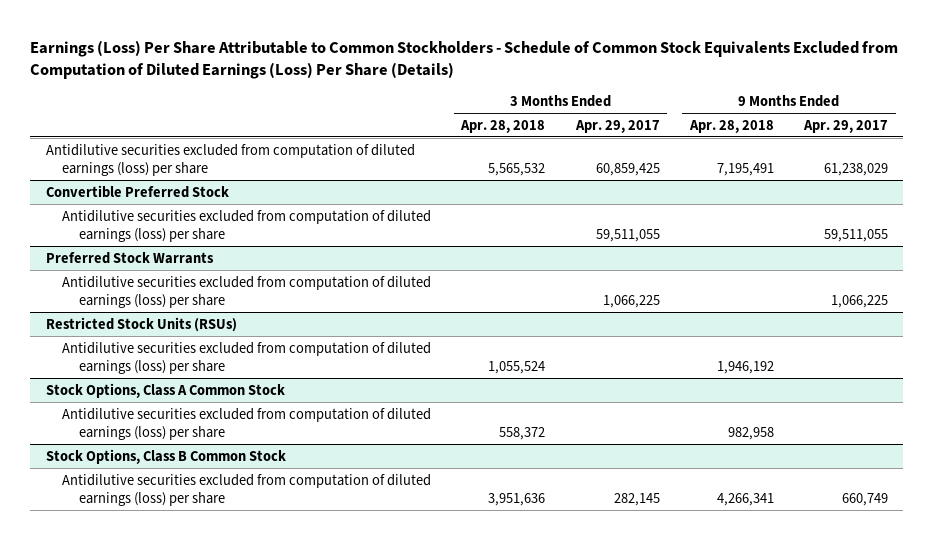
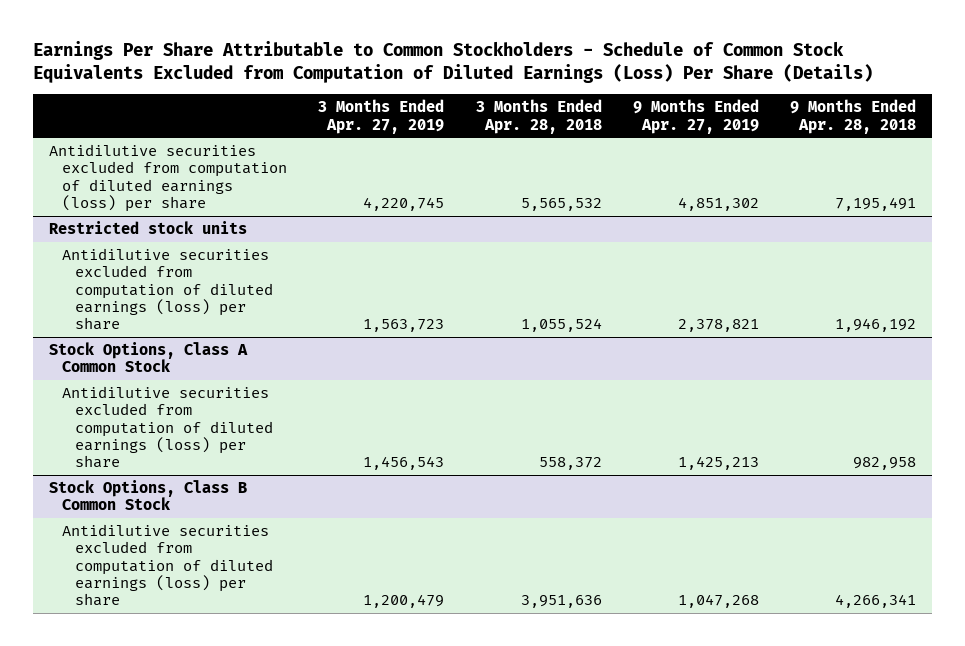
- Earnings (Loss) Per Share Attributable to Common Stockholders - Schedule of Common Stock Equivalents Excluded from Computation of Diluted Earnings (Loss) Per Share (Details)
+ Earnings Per Share Attributable to Common Stockholders - Schedule of Common Stock Equivalents Excluded from Computation of Diluted Earnings (Loss) Per Share (Details)
- | 3 Months Ended Apr. 28, 2018 | 3 Months Ended Apr. 29, 2017 | 9 Months Ended Apr. 28, 2018 | 9 Months Ended Apr. 29, 2017
+ | 3 Months Ended Apr. 27, 2019 | 3 Months Ended Apr. 28, 2018 | 9 Months Ended Apr. 27, 2019 | 9 Months Ended Apr. 28, 2018
- Convertible Preferred Stock
- Antidilutive securities excluded from computation of diluted earnings (loss) per share | | 59,511,055 | | 59,511,055
- Preferred Stock Warrants
- Antidilutive securities excluded from computation of diluted earnings (loss) per share | | 1,066,225 | | 1,066,225
- Restricted Stock Units (RSUs)
+ Restricted stock units

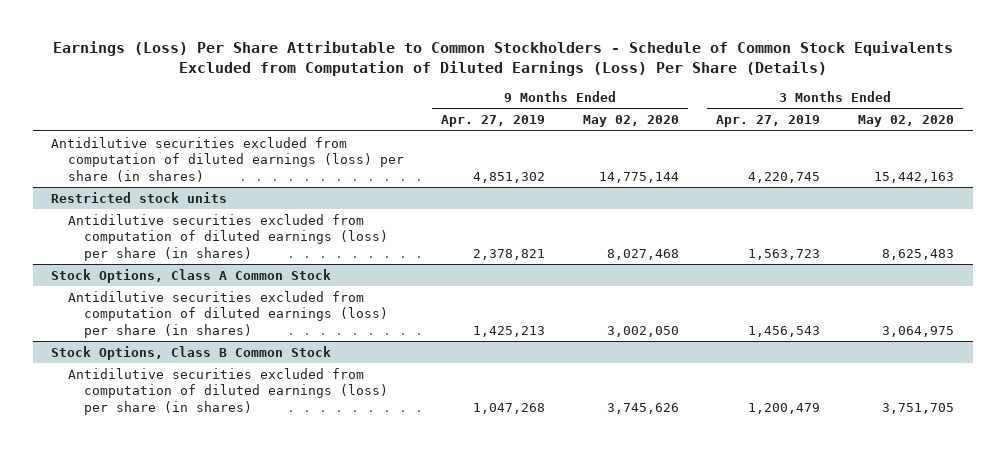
- Earnings Per Share Attributable to Common Stockholders - Schedule of Common Stock Equivalents Excluded from Computation of Diluted Earnings (Loss) Per Share (Details)
+ Earnings (Loss) Per Share Attributable to Common Stockholders - Schedule of Common Stock Equivalents Excluded from Computation of Diluted Earnings (Loss) Per Share (Details)
- | 3 Months Ended Apr. 27, 2019 | 3 Months Ended Apr. 28, 2018 | 9 Months Ended Apr. 27, 2019 | 9 Months Ended Apr. 28, 2018
+ | 9 Months Ended Apr. 27, 2019 | 9 Months Ended May 02, 2020 | 3 Months Ended Apr. 27, 2019 | 3 Months Ended May 02, 2020
- Antidilutive securities excluded from computation of diluted earnings (loss) per share | 4,220,745 | 5,565,532 | 4,851,302 | 7,195,491
+ Antidilutive securities excluded from computation of diluted earnings (loss) per share (in shares) | 4,851,302 | 14,775,144 | 4,220,745 | 15,442,163
@ Restricted stock units
- Antidilutive securities excluded from computation of diluted earnings (loss) per share | 1,563,723 | 1,055,524 | 2,378,821 | 1,946,192
+ Antidilutive securities excluded from computation of diluted earnings (loss) per share (in shares) | 2,378,821 | 8,027,468 | 1,563,723 | 8,625,483
@ Stock Options, Class A Common Stock
- Antidilutive securities excluded from computation of diluted earnings (loss) per share | 1,456,543 | 558,372 | 1,425,213 | 982,958
+ Antidilutive securities excluded from computation of diluted earnings (loss) per share (in shares) | 1,425,213 | 3,002,050 | 1,456,543 | 3,064,975
@ Stock Options, Class B Common Stock
- Antidilutive securities excluded from computation of diluted earnings (loss) per share | 1,200,479 | 3,951,636 | 1,047,268 | 4,266,341
+ Antidilutive securities excluded from computation of diluted earnings (loss) per share (in shares) | 1,047,268 | 3,745,626 | 1,200,479 | 3,751,705

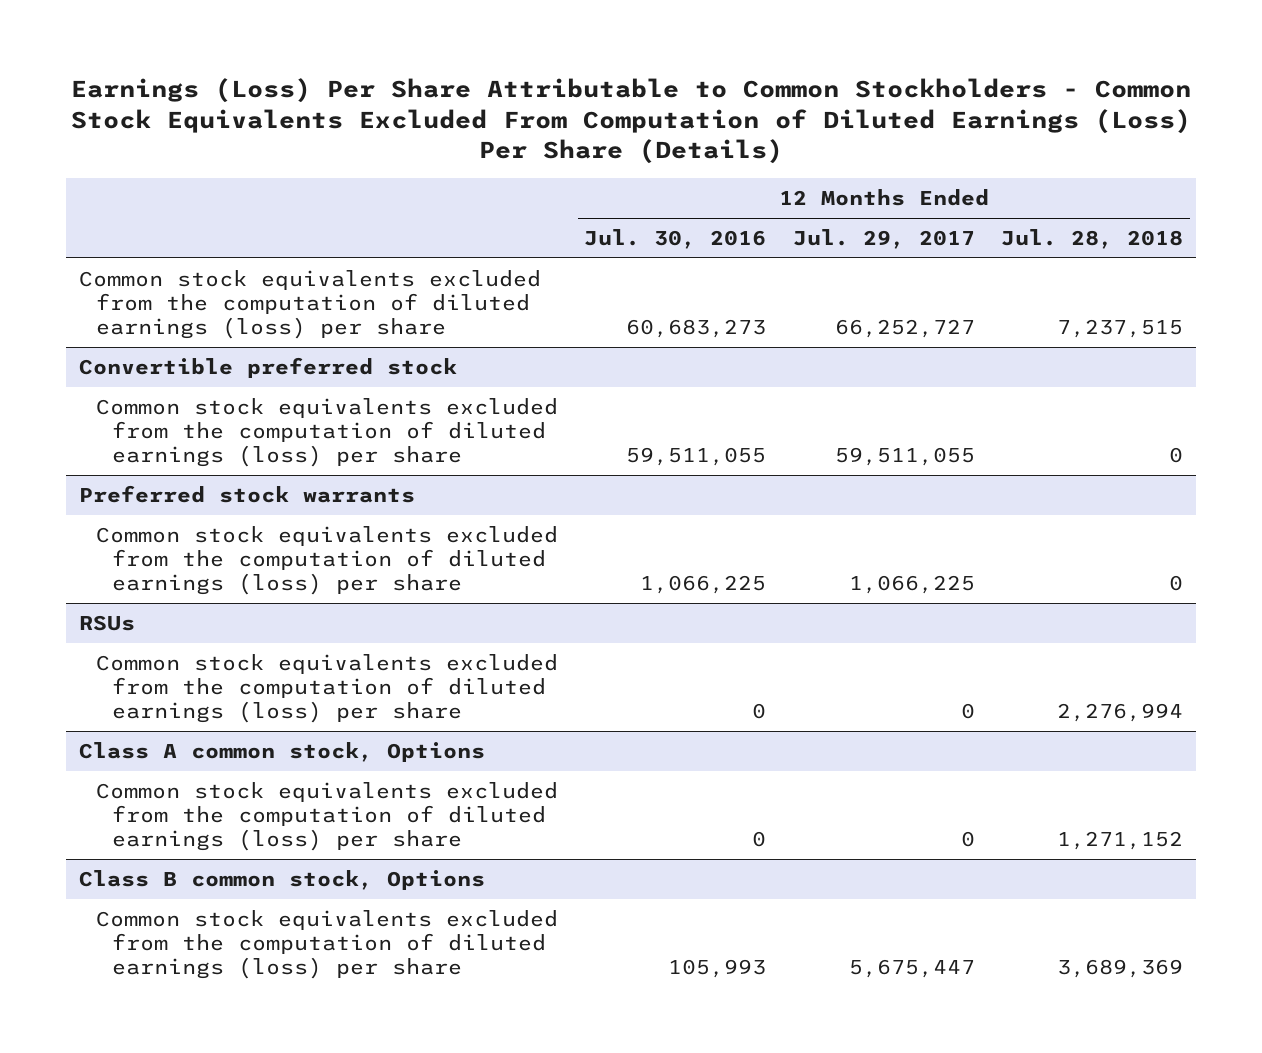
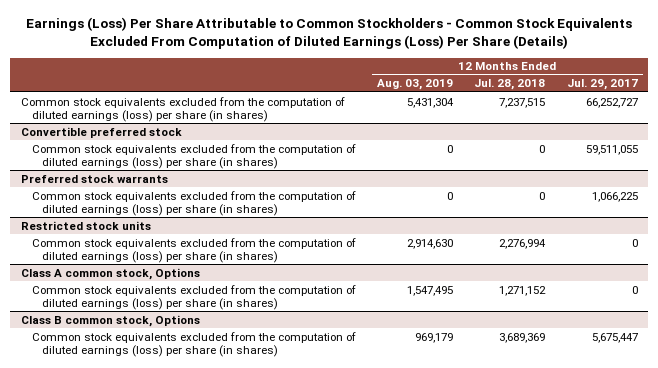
- | 12 Months Ended Jul. 30, 2016 | 12 Months Ended Jul. 29, 2017 | 12 Months Ended Jul. 28, 2018
+ | 12 Months Ended Aug. 03, 2019 | 12 Months Ended Jul. 28, 2018 | 12 Months Ended Jul. 29, 2017
- Common stock equivalents excluded from the computation of diluted earnings (loss) per share | 60,683,273 | 66,252,727 | 7,237,515
+ Common stock equivalents excluded from the computation of diluted earnings (loss) per share (in shares) | 5,431,304 | 7,237,515 | 66,252,727
@ Convertible preferred stock
- Common stock equivalents excluded from the computation of diluted earnings (loss) per share | 59,511,055 | 59,511,055 | 0
+ Common stock equivalents excluded from the computation of diluted earnings (loss) per share (in shares) | 0 | 0 | 59,511,055
@ Preferred stock warrants
- Common stock equivalents excluded from the computation of diluted earnings (loss) per share | 1,066,225 | 1,066,225 | 0
- RSUs
- Common stock equivalents excluded from the computation of diluted earnings (loss) per share | 0 | 0 | 2,276,994
@ Preferred stock warrants
+ Common stock equivalents excluded from the computation of diluted earnings (loss) per share (in shares) | 0 | 0 | 1,066,225
+ Restricted stock units
+ Common stock equivalents excluded from the computation of diluted earnings (loss) per share (in shares) | 2,914,630 | 2,276,994 | 0
@ Class A common stock, Options
- Common stock equivalents excluded from the computation of diluted earnings (loss) per share | 0 | 0 | 1,271,152
+ Common stock equivalents excluded from the computation of diluted earnings (loss) per share (in shares) | 1,547,495 | 1,271,152 | 0
@ Class B common stock, Options
- Common stock equivalents excluded from the computation of diluted earnings (loss) per share | 105,993 | 5,675,447 | 3,689,369
+ Common stock equivalents excluded from the computation of diluted earnings (loss) per share (in shares) | 969,179 | 3,689,369 | 5,675,447

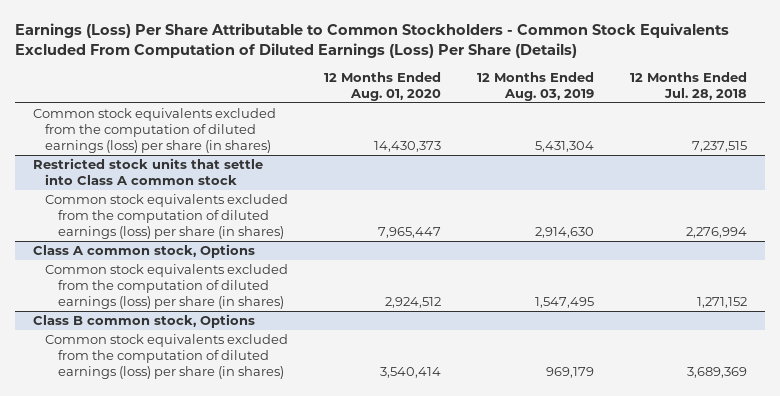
- | 12 Months Ended Aug. 03, 2019 | 12 Months Ended Jul. 28, 2018 | 12 Months Ended Jul. 29, 2017
+ | 12 Months Ended Aug. 01, 2020 | 12 Months Ended Aug. 03, 2019 | 12 Months Ended Jul. 28, 2018
- Convertible preferred stock
- Common stock equivalents excluded from the computation of diluted earnings (loss) per share (in shares) | 0 | 0 | 59,511,055
- Preferred stock warrants
- Common stock equivalents excluded from the computation of diluted earnings (loss) per share (in shares) | 0 | 0 | 1,066,225
- Restricted stock units
+ Restricted stock units that settle into Class A common stock

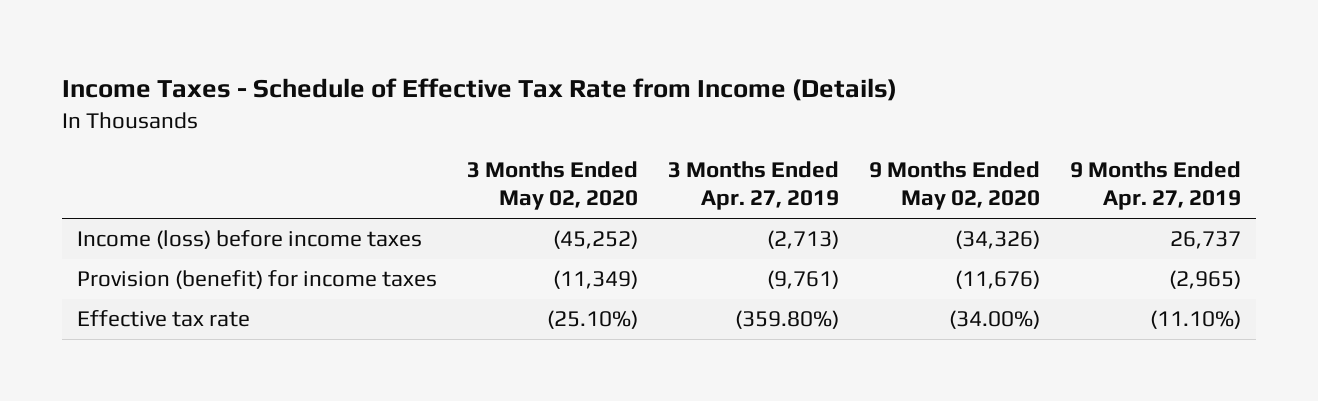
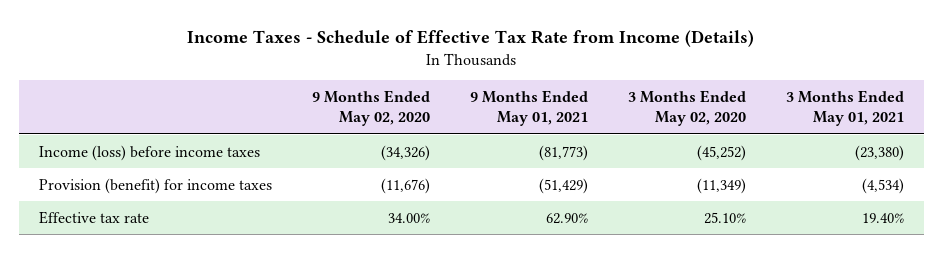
- | 3 Months Ended May 02, 2020 | 3 Months Ended Apr. 27, 2019 | 9 Months Ended May 02, 2020 | 9 Months Ended Apr. 27, 2019
+ | 9 Months Ended May 02, 2020 | 9 Months Ended May 01, 2021 | 3 Months Ended May 02, 2020 | 3 Months Ended May 01, 2021
- Effective tax rate | (25.10%) | (359.80%) | (34.00%) | (11.10%)
+ Effective tax rate | 34.00% | 62.90% | 25.10% | 19.40%

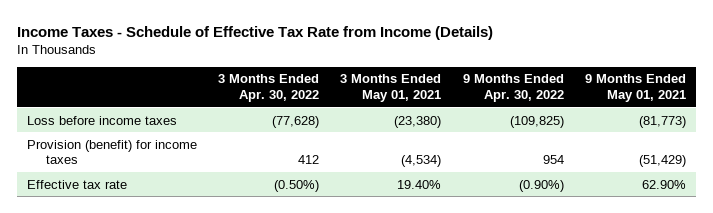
- | 9 Months Ended May 02, 2020 | 9 Months Ended May 01, 2021 | 3 Months Ended May 02, 2020 | 3 Months Ended May 01, 2021
+ | 3 Months Ended Apr. 30, 2022 | 3 Months Ended May 01, 2021 | 9 Months Ended Apr. 30, 2022 | 9 Months Ended May 01, 2021
- Income (loss) before income taxes | (34,326) | (81,773) | (45,252) | (23,380)
+ Loss before income taxes | (77,628) | (23,380) | (109,825) | (81,773)

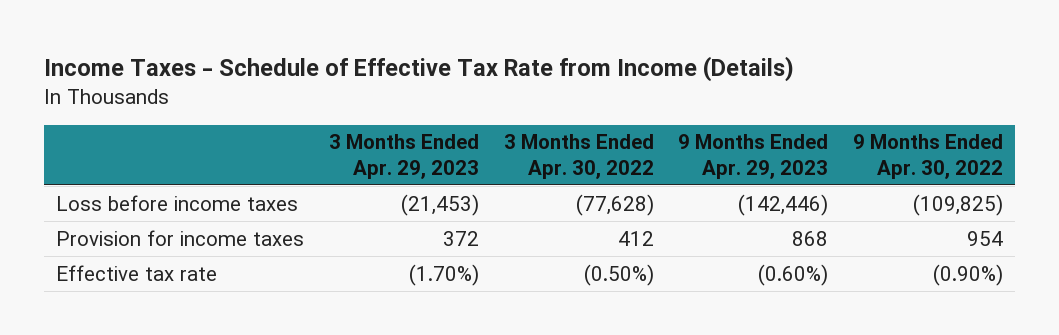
- | 3 Months Ended Apr. 30, 2022 | 3 Months Ended May 01, 2021 | 9 Months Ended Apr. 30, 2022 | 9 Months Ended May 01, 2021
+ | 3 Months Ended Apr. 29, 2023 | 3 Months Ended Apr. 30, 2022 | 9 Months Ended Apr. 29, 2023 | 9 Months Ended Apr. 30, 2022
- Provision (benefit) for income taxes | 412 | (4,534) | 954 | (51,429)
+ Provision for income taxes | 372 | 412 | 868 | 954

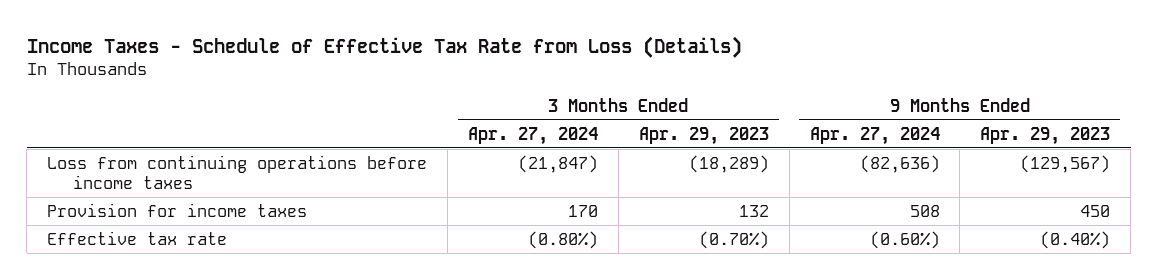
- Income Taxes - Schedule of Effective Tax Rate from Income (Details)
+ Income Taxes - Schedule of Effective Tax Rate from Loss (Details)
- | 3 Months Ended Apr. 29, 2023 | 3 Months Ended Apr. 30, 2022 | 9 Months Ended Apr. 29, 2023 | 9 Months Ended Apr. 30, 2022
+ | 3 Months Ended Apr. 27, 2024 | 3 Months Ended Apr. 29, 2023 | 9 Months Ended Apr. 27, 2024 | 9 Months Ended Apr. 29, 2023
- Loss before income taxes | (21,453) | (77,628) | (142,446) | (109,825)
- Provision for income taxes | 372 | 412 | 868 | 954
- Effective tax rate | (1.70%) | (0.50%) | (0.60%) | (0.90%)
+ Loss from continuing operations before income taxes | (21,847) | (18,289) | (82,636) | (129,567)
+ Provision for income taxes | 170 | 132 | 508 | 450
+ Effective tax rate | (0.80%) | (0.70%) | (0.60%) | (0.40%)

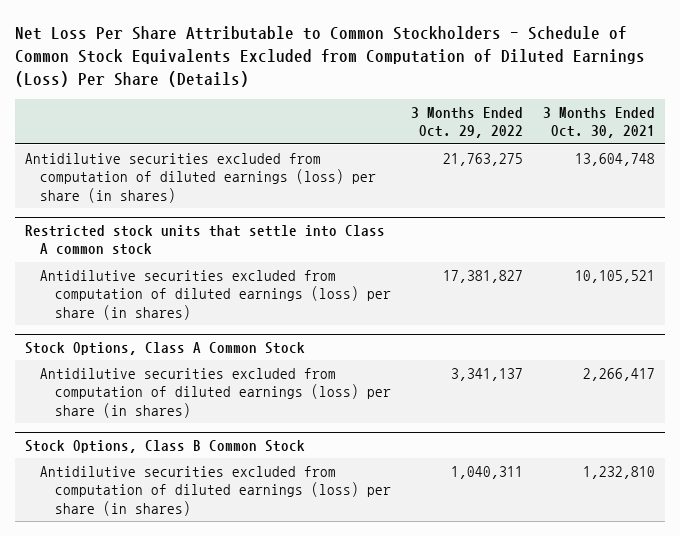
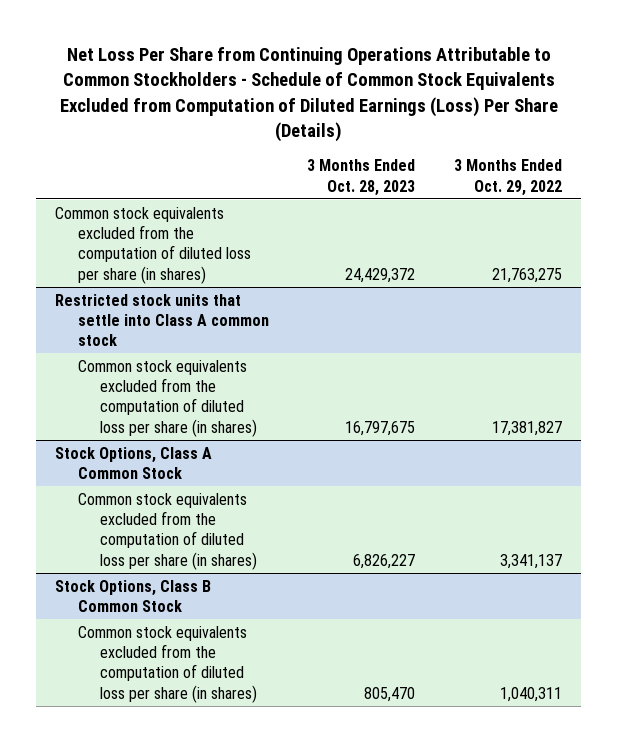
- Net Loss Per Share Attributable to Common Stockholders - Schedule of Common Stock Equivalents Excluded from Computation of Diluted Earnings (Loss) Per Share (Details)
+ Net Loss Per Share from Continuing Operations Attributable to Common Stockholders - Schedule of Common Stock Equivalents Excluded from Computation of Diluted Earnings (Loss) Per Share (Details)
- | 3 Months Ended Oct. 29, 2022 | 3 Months Ended Oct. 30, 2021
+ | 3 Months Ended Oct. 28, 2023 | 3 Months Ended Oct. 29, 2022
- Antidilutive securities excluded from computation of diluted earnings (loss) per share (in shares) | 21,763,275 | 13,604,748
+ Common stock equivalents excluded from the computation of diluted loss per share (in shares) | 24,429,372 | 21,763,275
@ Restricted stock units that settle into Class A common stock
- Antidilutive securities excluded from computation of diluted earnings (loss) per share (in shares) | 17,381,827 | 10,105,521
+ Common stock equivalents excluded from the computation of diluted loss per share (in shares) | 16,797,675 | 17,381,827
@ Stock Options, Class A Common Stock
- Antidilutive securities excluded from computation of diluted earnings (loss) per share (in shares) | 3,341,137 | 2,266,417
+ Common stock equivalents excluded from the computation of diluted loss per share (in shares) | 6,826,227 | 3,341,137
@ Stock Options, Class B Common Stock
- Antidilutive securities excluded from computation of diluted earnings (loss) per share (in shares) | 1,040,311 | 1,232,810
+ Common stock equivalents excluded from the computation of diluted loss per share (in shares) | 805,470 | 1,040,311

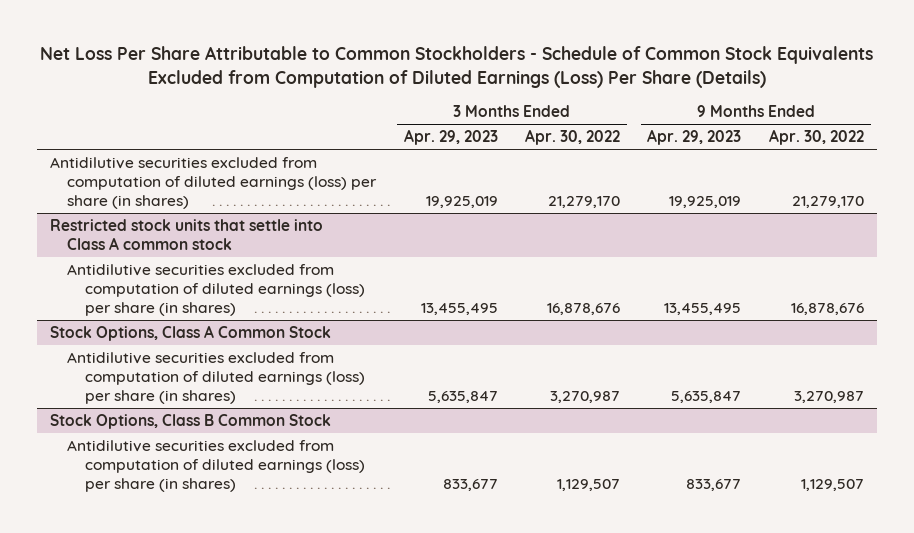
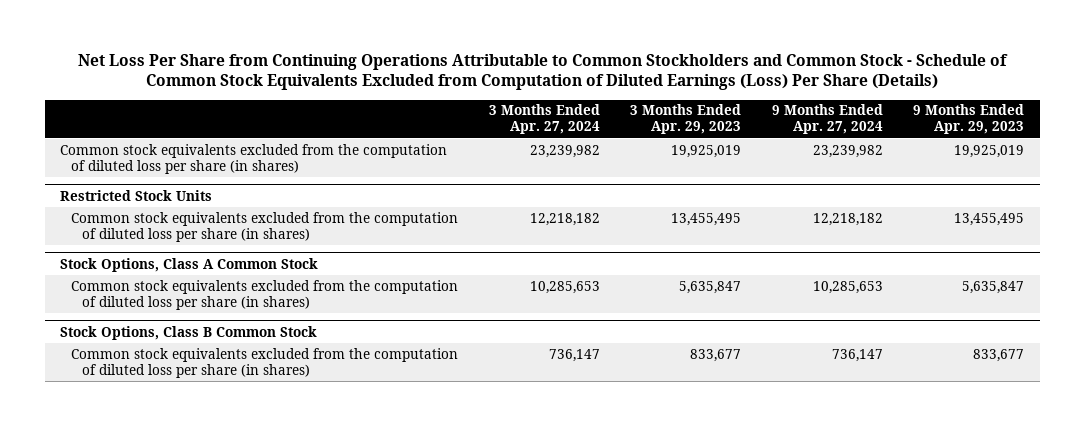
- Net Loss Per Share Attributable to Common Stockholders - Schedule of Common Stock Equivalents Excluded from Computation of Diluted Earnings (Loss) Per Share (Details)
+ Net Loss Per Share from Continuing Operations Attributable to Common Stockholders and Common Stock - Schedule of Common Stock Equivalents Excluded from Computation of Diluted Earnings (Loss) Per Share (Details)
- | 3 Months Ended Apr. 29, 2023 | 3 Months Ended Apr. 30, 2022 | 9 Months Ended Apr. 29, 2023 | 9 Months Ended Apr. 30, 2022
+ | 3 Months Ended Apr. 27, 2024 | 3 Months Ended Apr. 29, 2023 | 9 Months Ended Apr. 27, 2024 | 9 Months Ended Apr. 29, 2023
- Antidilutive securities excluded from computation of diluted earnings (loss) per share (in shares) | 19,925,019 | 21,279,170 | 19,925,019 | 21,279,170
- Restricted stock units that settle into Class A common stock
- Antidilutive securities excluded from computation of diluted earnings (loss) per share (in shares) | 13,455,495 | 16,878,676 | 13,455,495 | 16,878,676
+ Common stock equivalents excluded from the computation of diluted loss per share (in shares) | 23,239,982 | 19,925,019 | 23,239,982 | 19,925,019
+ Restricted Stock Units
+ Common stock equivalents excluded from the computation of diluted loss per share (in shares) | 12,218,182 | 13,455,495 | 12,218,182 | 13,455,495
@ Stock Options, Class A Common Stock
- Antidilutive securities excluded from computation of diluted earnings (loss) per share (in shares) | 5,635,847 | 3,270,987 | 5,635,847 | 3,270,987
+ Common stock equivalents excluded from the computation of diluted loss per share (in shares) | 10,285,653 | 5,635,847 | 10,285,653 | 5,635,847
@ Stock Options, Class B Common Stock
- Antidilutive securities excluded from computation of diluted earnings (loss) per share (in shares) | 833,677 | 1,129,507 | 833,677 | 1,129,507
+ Common stock equivalents excluded from the computation of diluted loss per share (in shares) | 736,147 | 833,677 | 736,147 | 833,677

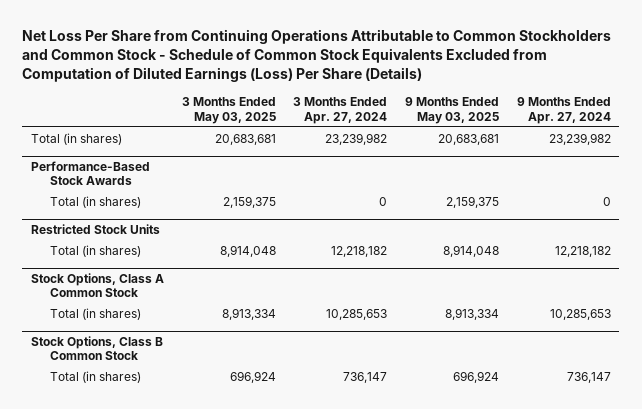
- | 3 Months Ended Apr. 27, 2024 | 3 Months Ended Apr. 29, 2023 | 9 Months Ended Apr. 27, 2024 | 9 Months Ended Apr. 29, 2023
+ | 3 Months Ended May 03, 2025 | 3 Months Ended Apr. 27, 2024 | 9 Months Ended May 03, 2025 | 9 Months Ended Apr. 27, 2024
- Common stock equivalents excluded from the computation of diluted loss per share (in shares) | 23,239,982 | 19,925,019 | 23,239,982 | 19,925,019
+ Total (in shares) | 20,683,681 | 23,239,982 | 20,683,681 | 23,239,982
+ Performance-Based Stock Awards
+ Total (in shares) | 2,159,375 | 0 | 2,159,375 | 0
@ Restricted Stock Units
- Common stock equivalents excluded from the computation of diluted loss per share (in shares) | 12,218,182 | 13,455,495 | 12,218,182 | 13,455,495
+ Total (in shares) | 8,914,048 | 12,218,182 | 8,914,048 | 12,218,182
@ Stock Options, Class A Common Stock
- Common stock equivalents excluded from the computation of diluted loss per share (in shares) | 10,285,653 | 5,635,847 | 10,285,653 | 5,635,847
+ Total (in shares) | 8,913,334 | 10,285,653 | 8,913,334 | 10,285,653
@ Stock Options, Class B Common Stock
- Common stock equivalents excluded from the computation of diluted loss per share (in shares) | 736,147 | 833,677 | 736,147 | 833,677
+ Total (in shares) | 696,924 | 736,147 | 696,924 | 736,147

